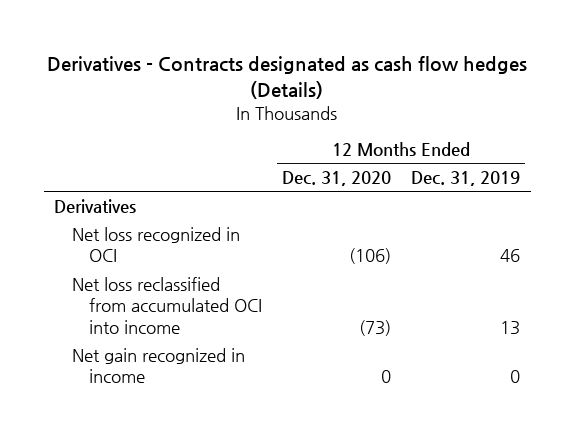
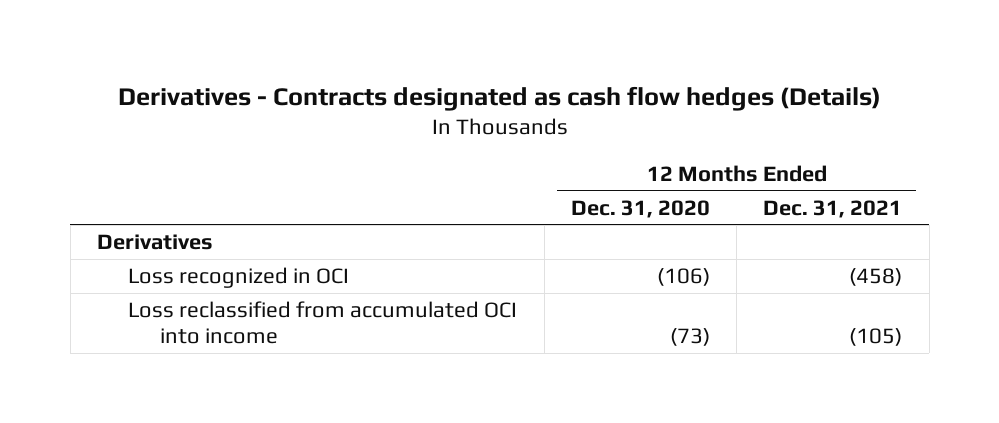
- | 12 Months Ended Dec. 31, 2020 | 12 Months Ended Dec. 31, 2019
+ | 12 Months Ended Dec. 31, 2020 | 12 Months Ended Dec. 31, 2021
- Net loss recognized in OCI | (106) | 46
- Net loss reclassified from accumulated OCI into income | (73) | 13
- Net gain recognized in income | 0 | 0
+ Loss recognized in OCI | (106) | (458)
+ Loss reclassified from accumulated OCI into income | (73) | (105)

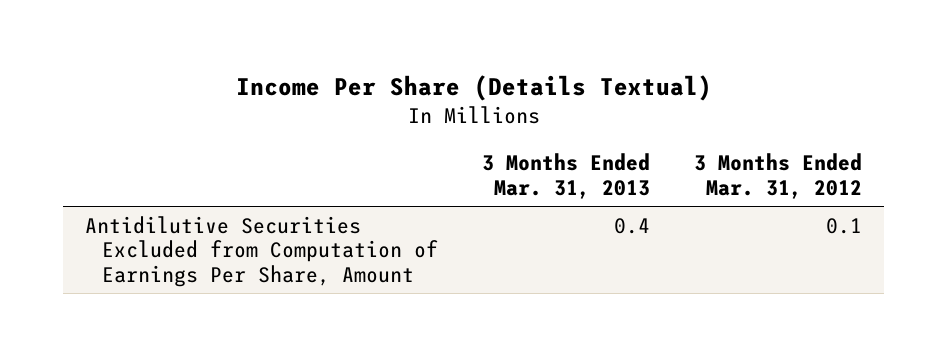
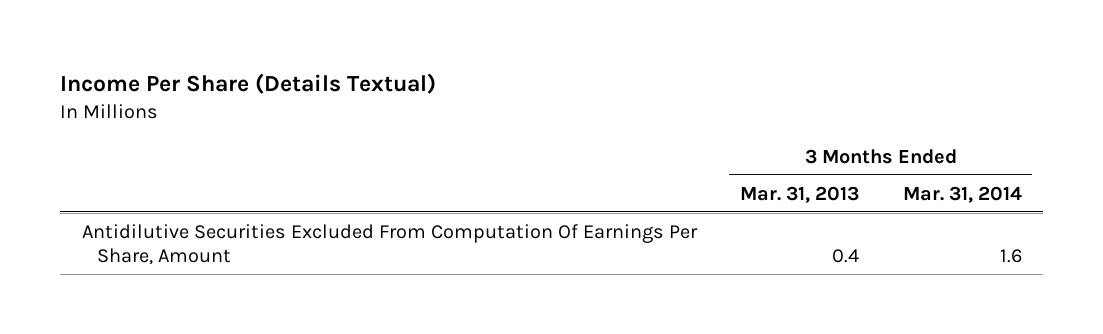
- | 3 Months Ended Mar. 31, 2013 | 3 Months Ended Mar. 31, 2012
+ | 3 Months Ended Mar. 31, 2013 | 3 Months Ended Mar. 31, 2014
- Antidilutive Securities Excluded from Computation of Earnings Per Share, Amount | 0.4 | 0.1
+ Antidilutive Securities Excluded From Computation Of Earnings Per Share, Amount | 0.4 | 1.6

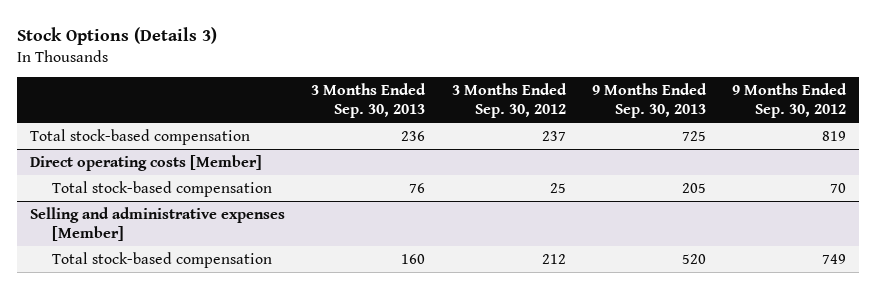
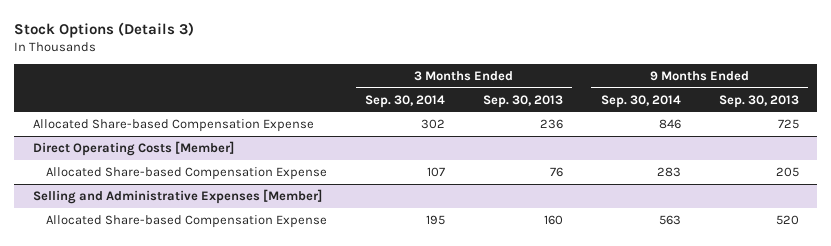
- | 3 Months Ended Sep. 30, 2013 | 3 Months Ended Sep. 30, 2012 | 9 Months Ended Sep. 30, 2013 | 9 Months Ended Sep. 30, 2012
+ | 3 Months Ended Sep. 30, 2014 | 3 Months Ended Sep. 30, 2013 | 9 Months Ended Sep. 30, 2014 | 9 Months Ended Sep. 30, 2013
- Total stock-based compensation | 236 | 237 | 725 | 819
- Direct operating costs [Member]
- Total stock-based compensation | 76 | 25 | 205 | 70
- Selling and administrative expenses [Member]
- Total stock-based compensation | 160 | 212 | 520 | 749
+ Allocated Share-based Compensation Expense | 302 | 236 | 846 | 725
+ Direct Operating Costs [Member]
+ Allocated Share-based Compensation Expense | 107 | 76 | 283 | 205
+ Selling and Administrative Expenses [Member]
+ Allocated Share-based Compensation Expense | 195 | 160 | 563 | 520

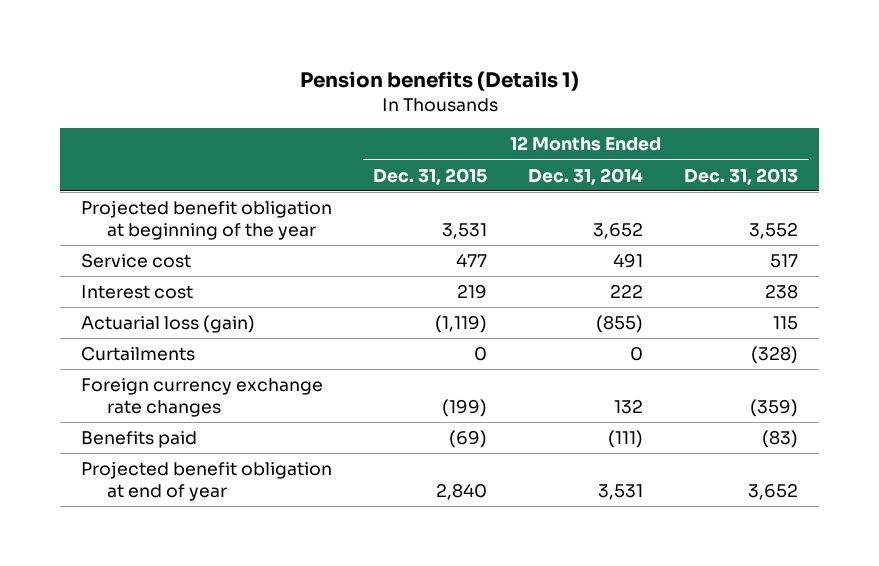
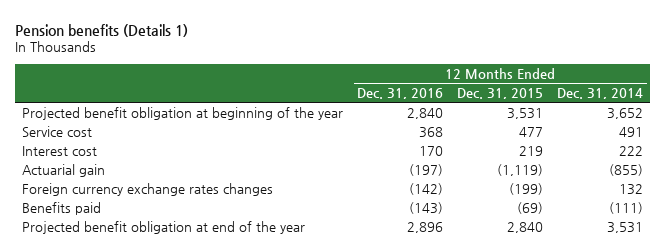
- | 12 Months Ended Dec. 31, 2015 | 12 Months Ended Dec. 31, 2014 | 12 Months Ended Dec. 31, 2013
+ | 12 Months Ended Dec. 31, 2016 | 12 Months Ended Dec. 31, 2015 | 12 Months Ended Dec. 31, 2014
- Actuarial loss (gain) | (1,119) | (855) | 115
- Curtailments | 0 | 0 | (328)
- Foreign currency exchange rate changes | (199) | 132 | (359)
+ Actuarial gain | (197) | (1,119) | (855)
+ Foreign currency exchange rates changes | (142) | (199) | 132
- Projected benefit obligation at end of year | 2,840 | 3,531 | 3,652
+ Projected benefit obligation at end of the year | 2,896 | 2,840 | 3,531

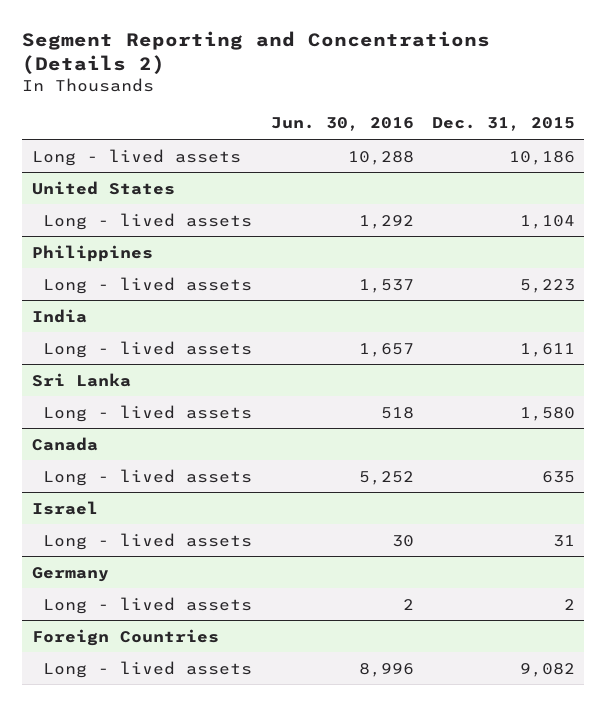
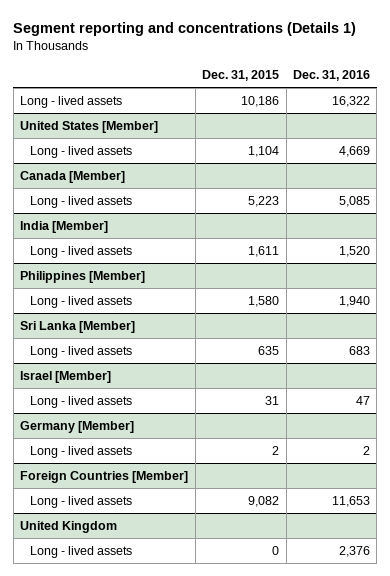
- Segment Reporting and Concentrations (Details 2)
+ Segment reporting and concentrations (Details 1)
- | Jun. 30, 2016 | Dec. 31, 2015
+ | Dec. 31, 2015 | Dec. 31, 2016
- United States
+ United States [Member]
- Philippines
+ Canada [Member]
- India
+ India [Member]
- Sri Lanka
+ Philippines [Member]
- Canada
+ Sri Lanka [Member]
- Israel
+ Israel [Member]
- Germany
+ Germany [Member]
- Foreign Countries
+ Foreign Countries [Member]
+ United Kingdom
+ Long - lived assets | 0 | 2,376

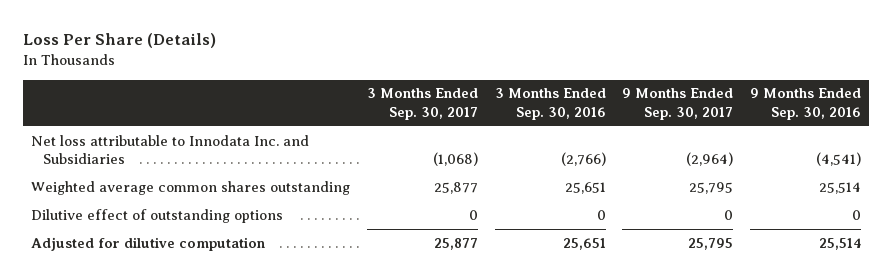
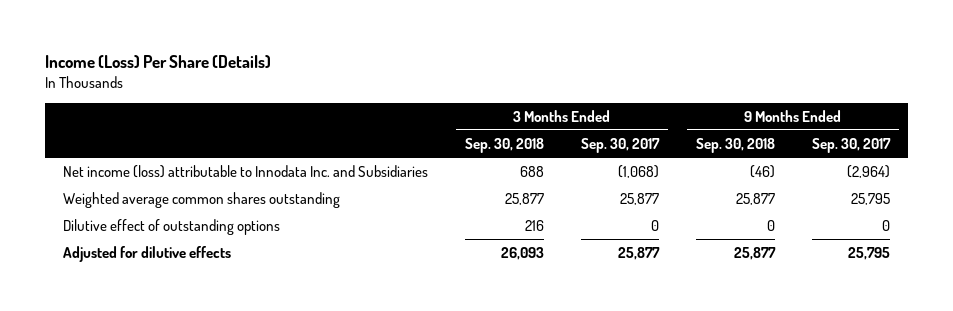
- Loss Per Share (Details)
+ Income (Loss) Per Share (Details)
- | 3 Months Ended Sep. 30, 2017 | 3 Months Ended Sep. 30, 2016 | 9 Months Ended Sep. 30, 2017 | 9 Months Ended Sep. 30, 2016
+ | 3 Months Ended Sep. 30, 2018 | 3 Months Ended Sep. 30, 2017 | 9 Months Ended Sep. 30, 2018 | 9 Months Ended Sep. 30, 2017
- Net loss attributable to Innodata Inc. and Subsidiaries | (1,068) | (2,766) | (2,964) | (4,541)
+ Net income (loss) attributable to Innodata Inc. and Subsidiaries | 688 | (1,068) | (46) | (2,964)
- Adjusted for dilutive computation | 25,877 | 25,651 | 25,795 | 25,514
+ Adjusted for dilutive effects | 26,093 | 25,877 | 25,877 | 25,795

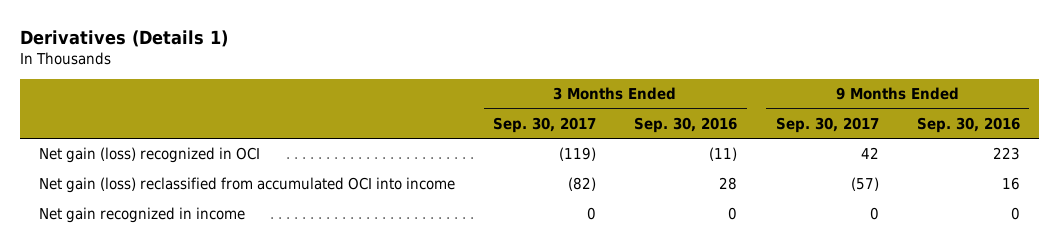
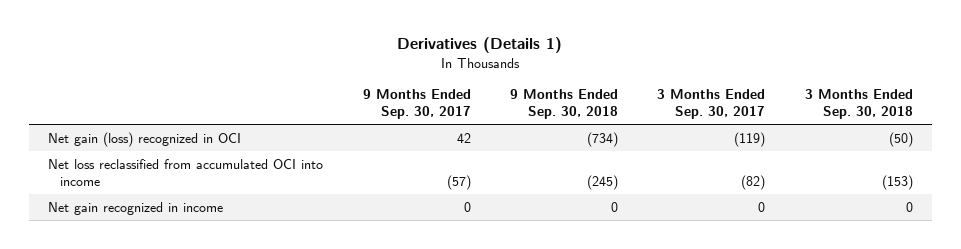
- | 3 Months Ended Sep. 30, 2017 | 3 Months Ended Sep. 30, 2016 | 9 Months Ended Sep. 30, 2017 | 9 Months Ended Sep. 30, 2016
+ | 9 Months Ended Sep. 30, 2017 | 9 Months Ended Sep. 30, 2018 | 3 Months Ended Sep. 30, 2017 | 3 Months Ended Sep. 30, 2018
- Net gain (loss) reclassified from accumulated OCI into income | (82) | 28 | (57) | 16
+ Net loss reclassified from accumulated OCI into income | (57) | (245) | (82) | (153)

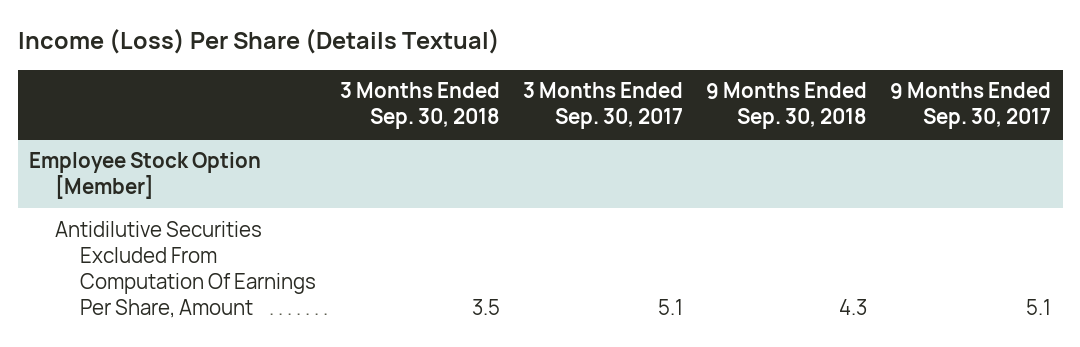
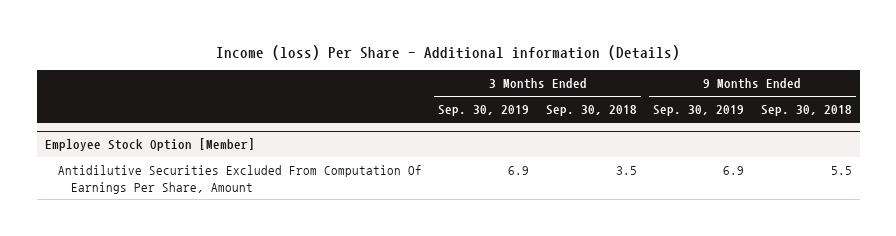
- Income (Loss) Per Share (Details Textual)
+ Income (loss) Per Share - Additional information (Details)
- | 3 Months Ended Sep. 30, 2018 | 3 Months Ended Sep. 30, 2017 | 9 Months Ended Sep. 30, 2018 | 9 Months Ended Sep. 30, 2017
+ | 3 Months Ended Sep. 30, 2019 | 3 Months Ended Sep. 30, 2018 | 9 Months Ended Sep. 30, 2019 | 9 Months Ended Sep. 30, 2018
@ Employee Stock Option [Member]
- Antidilutive Securities Excluded From Computation Of Earnings Per Share, Amount | 3.5 | 5.1 | 4.3 | 5.1
+ Antidilutive Securities Excluded From Computation Of Earnings Per Share, Amount | 6.9 | 3.5 | 6.9 | 5.5

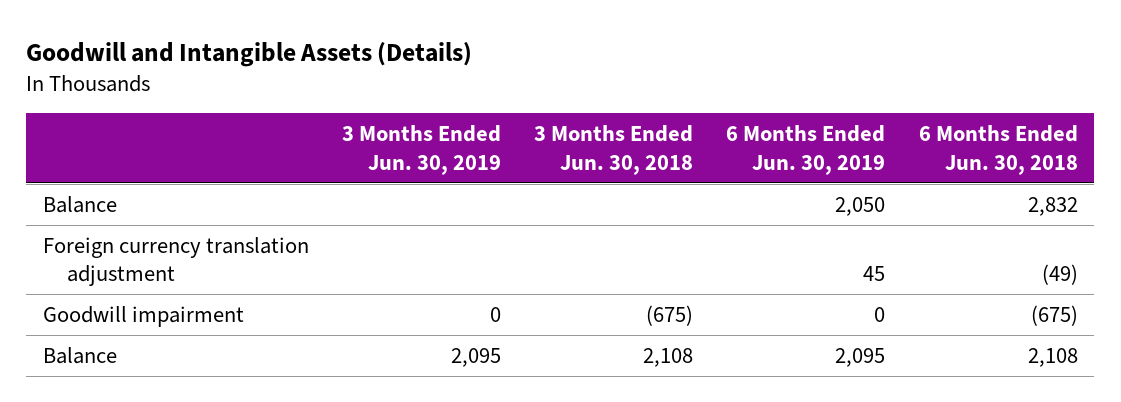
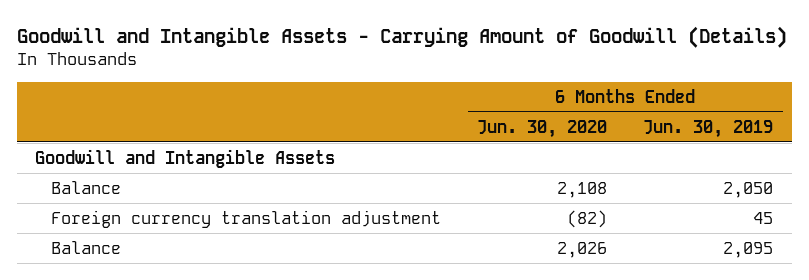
- Goodwill and Intangible Assets (Details)
+ Goodwill and Intangible Assets - Carrying Amount of Goodwill (Details)
- | 3 Months Ended Jun. 30, 2019 | 3 Months Ended Jun. 30, 2018 | 6 Months Ended Jun. 30, 2019 | 6 Months Ended Jun. 30, 2018
+ | 6 Months Ended Jun. 30, 2020 | 6 Months Ended Jun. 30, 2019
+ Goodwill and Intangible Assets
- Goodwill impairment | 0 | (675) | 0 | (675)

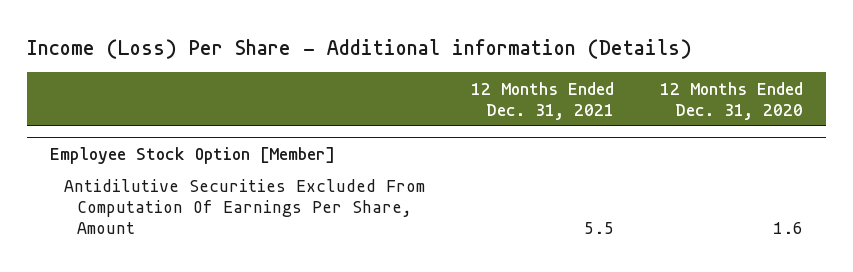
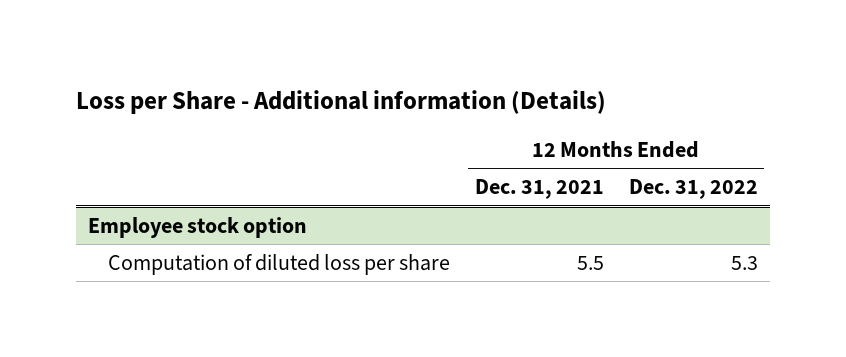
- Income (Loss) Per Share - Additional information (Details)
+ Loss per Share - Additional information (Details)
- | 12 Months Ended Dec. 31, 2021 | 12 Months Ended Dec. 31, 2020
+ | 12 Months Ended Dec. 31, 2021 | 12 Months Ended Dec. 31, 2022
- Employee Stock Option [Member]
- Antidilutive Securities Excluded From Computation Of Earnings Per Share, Amount | 5.5 | 1.6
+ Employee stock option
+ Computation of diluted loss per share | 5.5 | 5.3

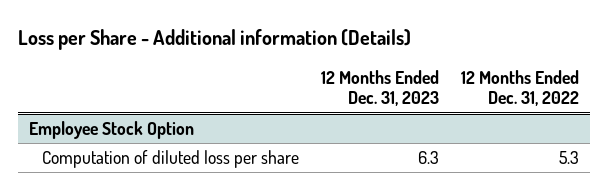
- | 12 Months Ended Dec. 31, 2021 | 12 Months Ended Dec. 31, 2022
+ | 12 Months Ended Dec. 31, 2023 | 12 Months Ended Dec. 31, 2022
- Employee stock option
+ Employee Stock Option

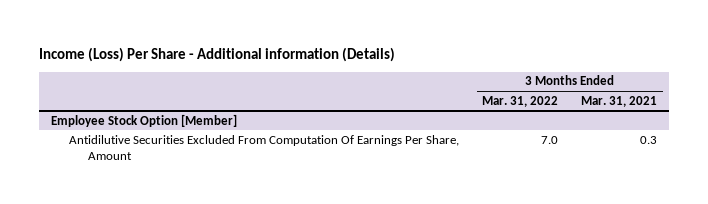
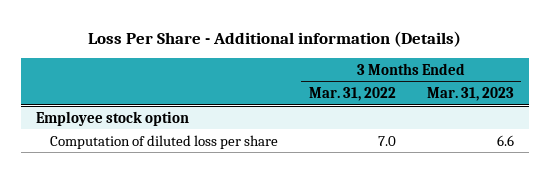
- Income (Loss) Per Share - Additional information (Details)
+ Loss Per Share - Additional information (Details)
- | 3 Months Ended Mar. 31, 2022 | 3 Months Ended Mar. 31, 2021
+ | 3 Months Ended Mar. 31, 2022 | 3 Months Ended Mar. 31, 2023
- Employee Stock Option [Member]
- Antidilutive Securities Excluded From Computation Of Earnings Per Share, Amount | 7.0 | 0.3
+ Employee stock option
+ Computation of diluted loss per share | 7.0 | 6.6

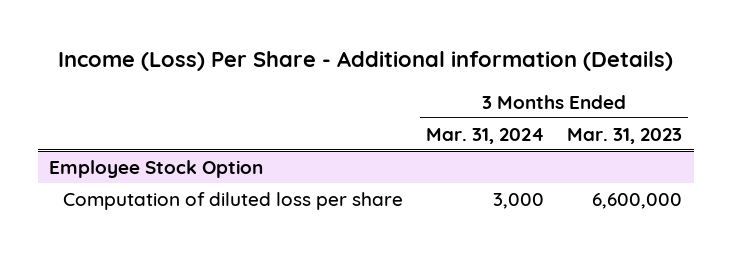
- Loss Per Share - Additional information (Details)
+ Income (Loss) Per Share - Additional information (Details)
- | 3 Months Ended Mar. 31, 2022 | 3 Months Ended Mar. 31, 2023
+ | 3 Months Ended Mar. 31, 2024 | 3 Months Ended Mar. 31, 2023
- Employee stock option
- Computation of diluted loss per share | 7.0 | 6.6
+ Employee Stock Option
+ Computation of diluted loss per share | 3,000 | 6,600,000

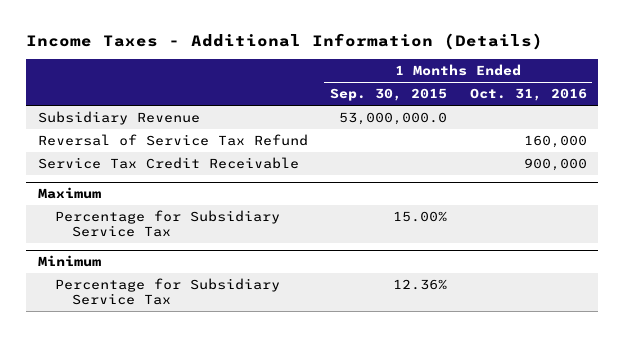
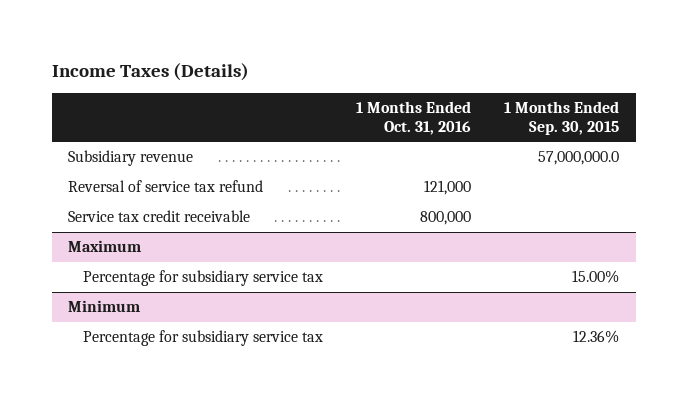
- Income Taxes - Additional Information (Details)
+ Income Taxes (Details)
- | 1 Months Ended Sep. 30, 2015 | 1 Months Ended Oct. 31, 2016
+ | 1 Months Ended Oct. 31, 2016 | 1 Months Ended Sep. 30, 2015
- Subsidiary Revenue | 53,000,000.0 |
- Reversal of Service Tax Refund | | 160,000
- Service Tax Credit Receivable | | 900,000
+ Subsidiary revenue | | 57,000,000.0
+ Reversal of service tax refund | 121,000 |
+ Service tax credit receivable | 800,000 |
@ Maximum
- Percentage for Subsidiary Service Tax | 15.00% |
+ Percentage for subsidiary service tax | | 15.00%
@ Minimum
- Percentage for Subsidiary Service Tax | 12.36% |
+ Percentage for subsidiary service tax | | 12.36%

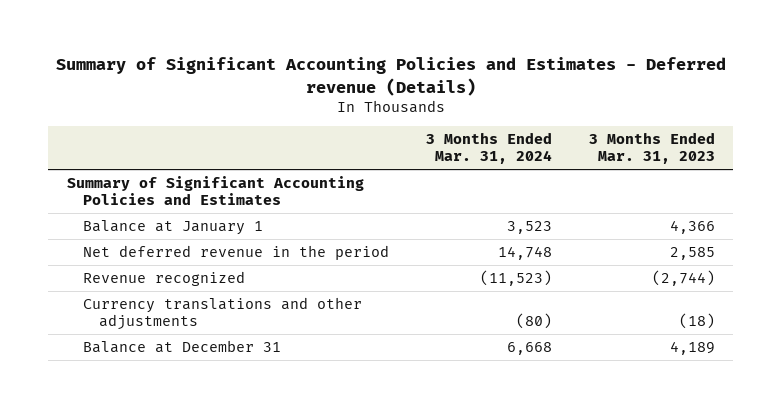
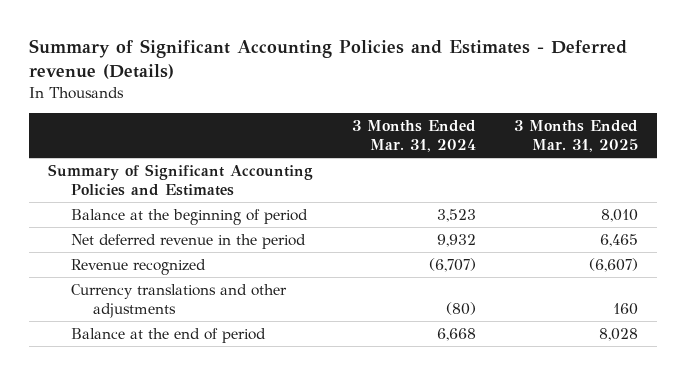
- | 3 Months Ended Mar. 31, 2024 | 3 Months Ended Mar. 31, 2023
+ | 3 Months Ended Mar. 31, 2024 | 3 Months Ended Mar. 31, 2025
- Balance at January 1 | 3,523 | 4,366
- Net deferred revenue in the period | 14,748 | 2,585
- Revenue recognized | (11,523) | (2,744)
+ Balance at the beginning of period | 3,523 | 8,010
+ Net deferred revenue in the period | 9,932 | 6,465
+ Revenue recognized | (6,707) | (6,607)
- Balance at December 31 | 6,668 | 4,189
+ Balance at the end of period | 6,668 | 8,028

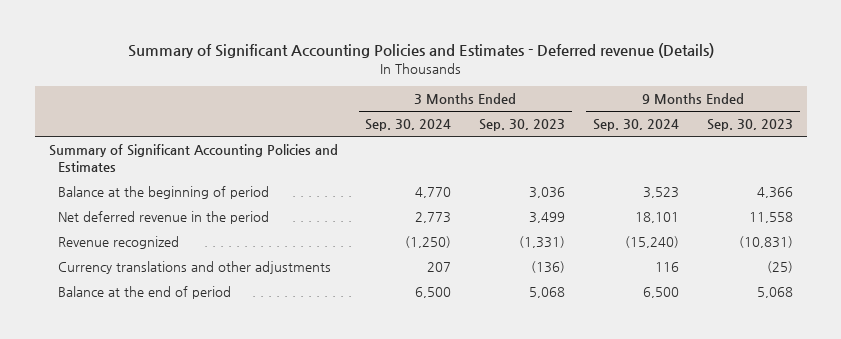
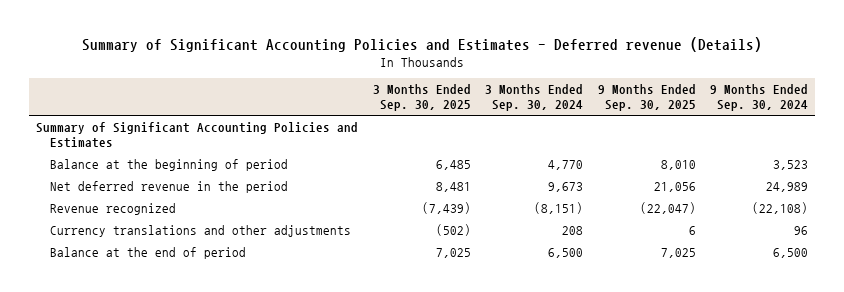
- | 3 Months Ended Sep. 30, 2024 | 3 Months Ended Sep. 30, 2023 | 9 Months Ended Sep. 30, 2024 | 9 Months Ended Sep. 30, 2023
+ | 3 Months Ended Sep. 30, 2025 | 3 Months Ended Sep. 30, 2024 | 9 Months Ended Sep. 30, 2025 | 9 Months Ended Sep. 30, 2024
- Net deferred revenue in the period | 2,773 | 3,499 | 18,101 | 11,558
- Revenue recognized | (1,250) | (1,331) | (15,240) | (10,831)
- Currency translations and other adjustments | 207 | (136) | 116 | (25)
+ Net deferred revenue in the period | 8,481 | 9,673 | 21,056 | 24,989
+ Revenue recognized | (7,439) | (8,151) | (22,047) | (22,108)
+ Currency translations and other adjustments | (502) | 208 | 6 | 96

